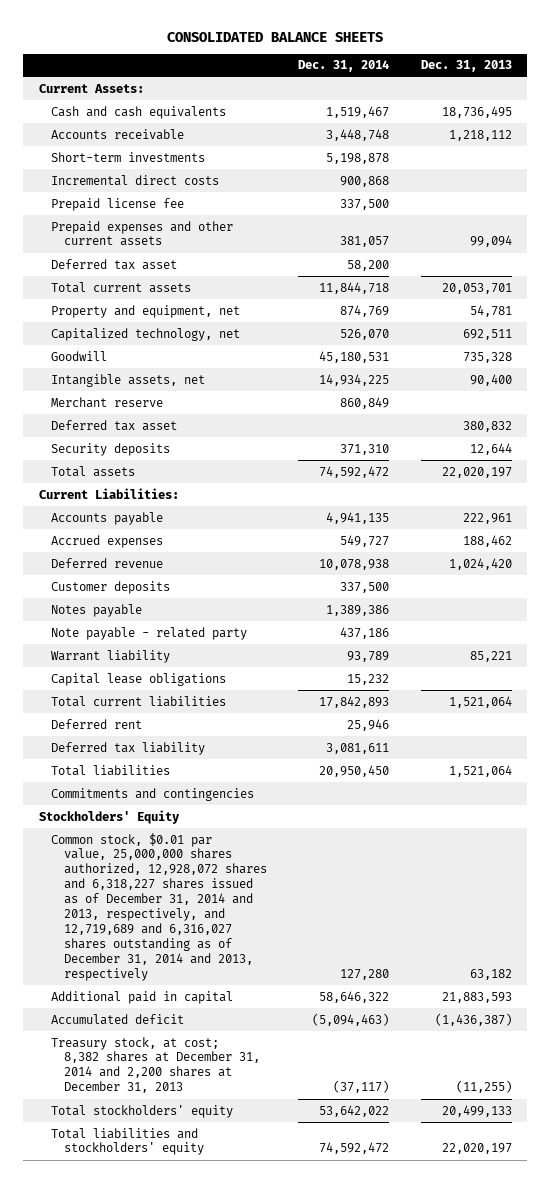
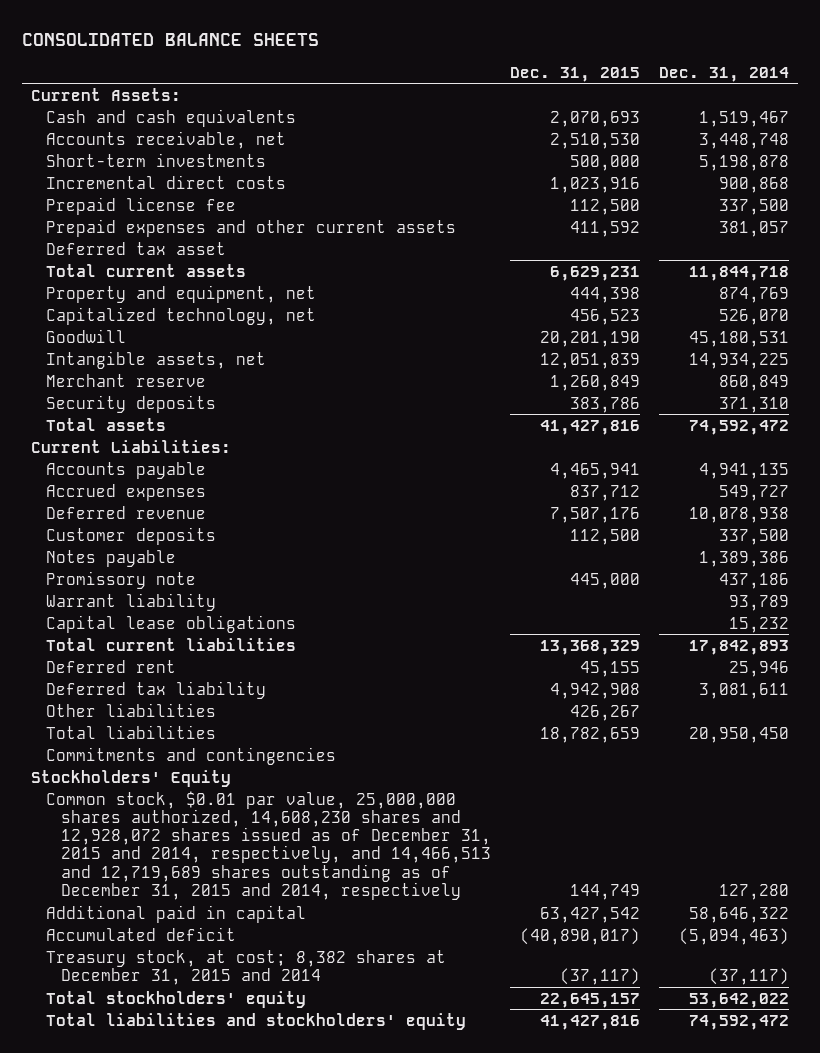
- | Dec. 31, 2014 | Dec. 31, 2013
+ | Dec. 31, 2015 | Dec. 31, 2014
- Accounts receivable | 3,448,748 | 1,218,112
+ Accounts receivable, net | 2,510,530 | 3,448,748
- Deferred tax asset | 58,200 |
moved up: Deferred tax asset
- Note payable - related party | 437,186 |
+ Promissory note | 445,000 | 437,186
+ Other liabilities | 426,267 |
- Common stock, $0.01 par value, 25,000,000 shares authorized, 12,928,072 shares and 6,318,227 shares issued as of December 31, 2014 and 2013, respectively, and 12,719,689 and 6,316,027 shares outstanding as of December 31, 2014 and 2013, respectively | 127,280 | 63,182
+ Common stock, $0.01 par value, 25,000,000 shares authorized, 14,608,230 shares and 12,928,072 shares issued as of December 31, 2015 and 2014, respectively, and 14,466,513 and 12,719,689 shares outstanding as of December 31, 2015 and 2014, respectively | 144,749 | 127,280
- Treasury stock, at cost; 8,382 shares at December 31, 2014 and 2,200 shares at December 31, 2013 | (37,117) | (11,255)
+ Treasury stock, at cost; 8,382 shares at December 31, 2015 and 2014 | (37,117) | (37,117)

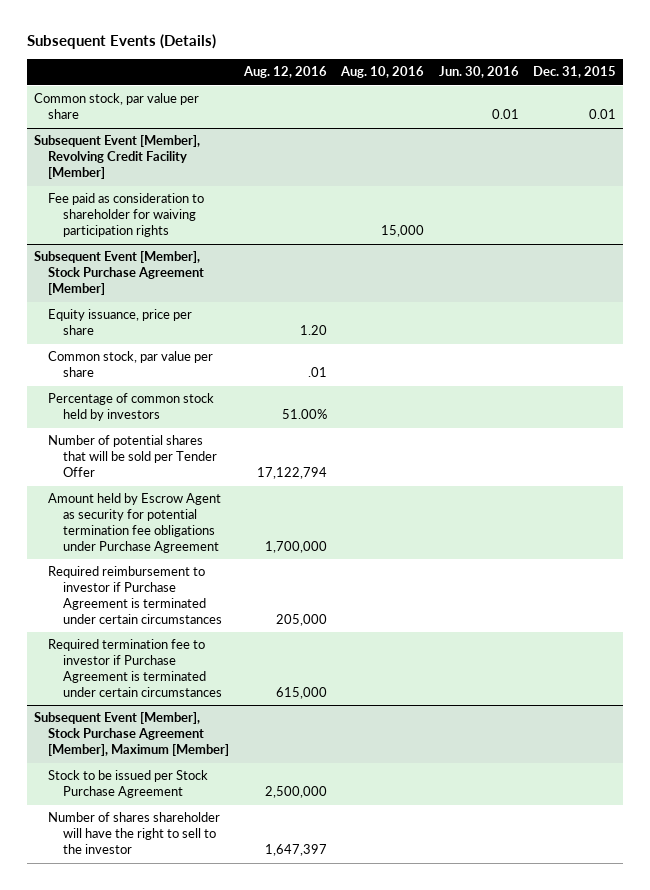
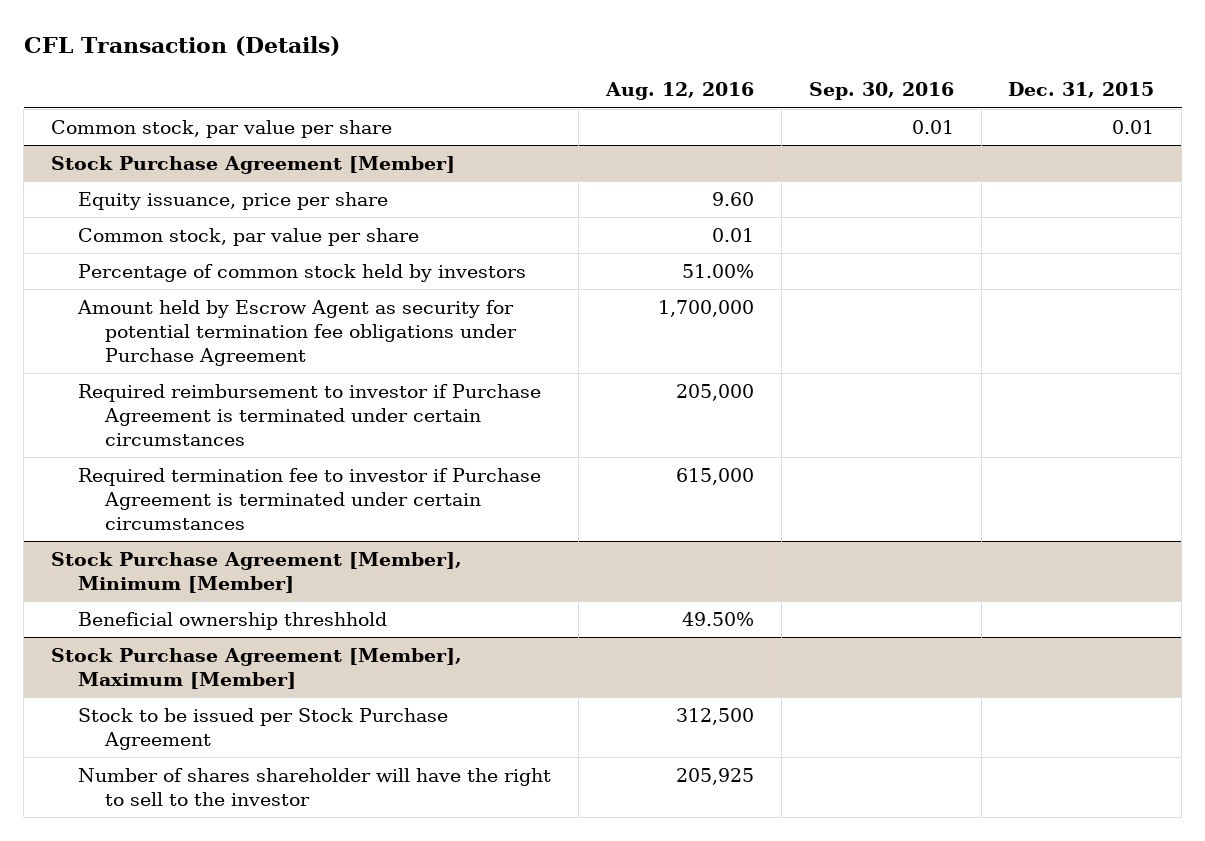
- Subsequent Events (Details)
+ CFL Transaction (Details)
- | Aug. 12, 2016 | Aug. 10, 2016 | Jun. 30, 2016 | Dec. 31, 2015
+ | Aug. 12, 2016 | Sep. 30, 2016 | Dec. 31, 2015
- Subsequent Event [Member], Revolving Credit Facility [Member]
- Fee paid as consideration to shareholder for waiving participation rights | | 15,000 | |
- Subsequent Event [Member], Stock Purchase Agreement [Member]
- Equity issuance, price per share | 1.20 | | |
- Common stock, par value per share | .01 | | |
+ Stock Purchase Agreement [Member]
+ Equity issuance, price per share | 9.60 | |
+ Common stock, par value per share | 0.01 | |
- Number of potential shares that will be sold per Tender Offer | 17,122,794 | | |
- Subsequent Event [Member], Stock Purchase Agreement [Member], Maximum [Member]
- Stock to be issued per Stock Purchase Agreement | 2,500,000 | | |
- Number of shares shareholder will have the right to sell to the investor | 1,647,397 | | |
+ Stock Purchase Agreement [Member], Minimum [Member]
+ Beneficial ownership threshhold | 49.50% | |
+ Stock Purchase Agreement [Member], Maximum [Member]
+ Stock to be issued per Stock Purchase Agreement | 312,500 | |
+ Number of shares shareholder will have the right to sell to the investor | 205,925 | |

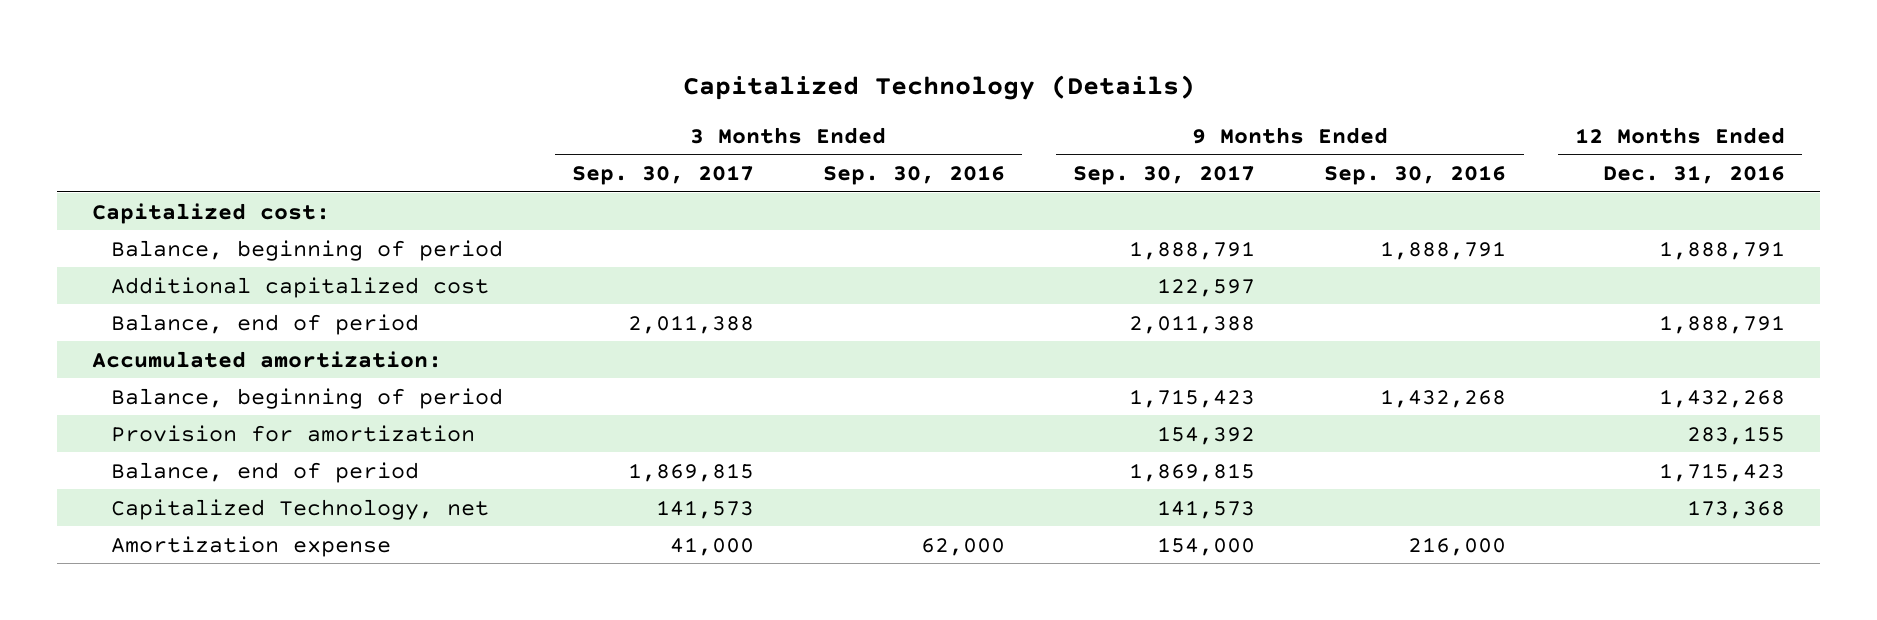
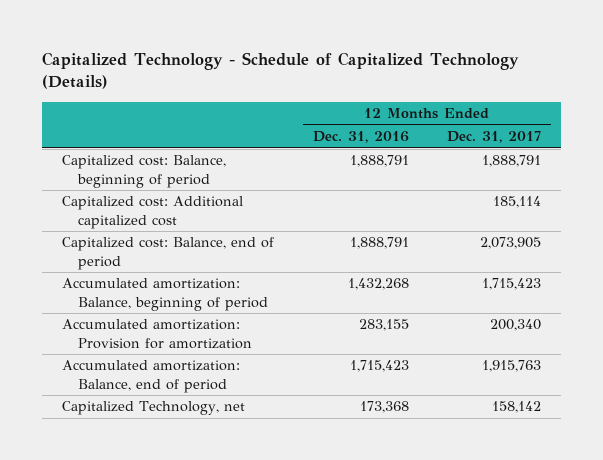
- Capitalized Technology (Details)
+ Capitalized Technology - Schedule of Capitalized Technology (Details)
- | 3 Months Ended Sep. 30, 2017 | 3 Months Ended Sep. 30, 2016 | 9 Months Ended Sep. 30, 2017 | 9 Months Ended Sep. 30, 2016 | 12 Months Ended Dec. 31, 2016
+ | 12 Months Ended Dec. 31, 2016 | 12 Months Ended Dec. 31, 2017
- Capitalized cost:
- Balance, beginning of period | | | 1,888,791 | 1,888,791 | 1,888,791
- Additional capitalized cost | | | 122,597 | |
- Balance, end of period | 2,011,388 | | 2,011,388 | | 1,888,791
- Accumulated amortization:
- Balance, beginning of period | | | 1,715,423 | 1,432,268 | 1,432,268
- Provision for amortization | | | 154,392 | | 283,155
- Balance, end of period | 1,869,815 | | 1,869,815 | | 1,715,423
+ Capitalized cost: Balance, beginning of period | 1,888,791 | 1,888,791
+ Capitalized cost: Additional capitalized cost | | 185,114
+ Capitalized cost: Balance, end of period | 1,888,791 | 2,073,905
+ Accumulated amortization: Balance, beginning of period | 1,432,268 | 1,715,423
+ Accumulated amortization: Provision for amortization | 283,155 | 200,340
+ Accumulated amortization: Balance, end of period | 1,715,423 | 1,915,763
- Amortization expense | 41,000 | 62,000 | 154,000 | 216,000 |

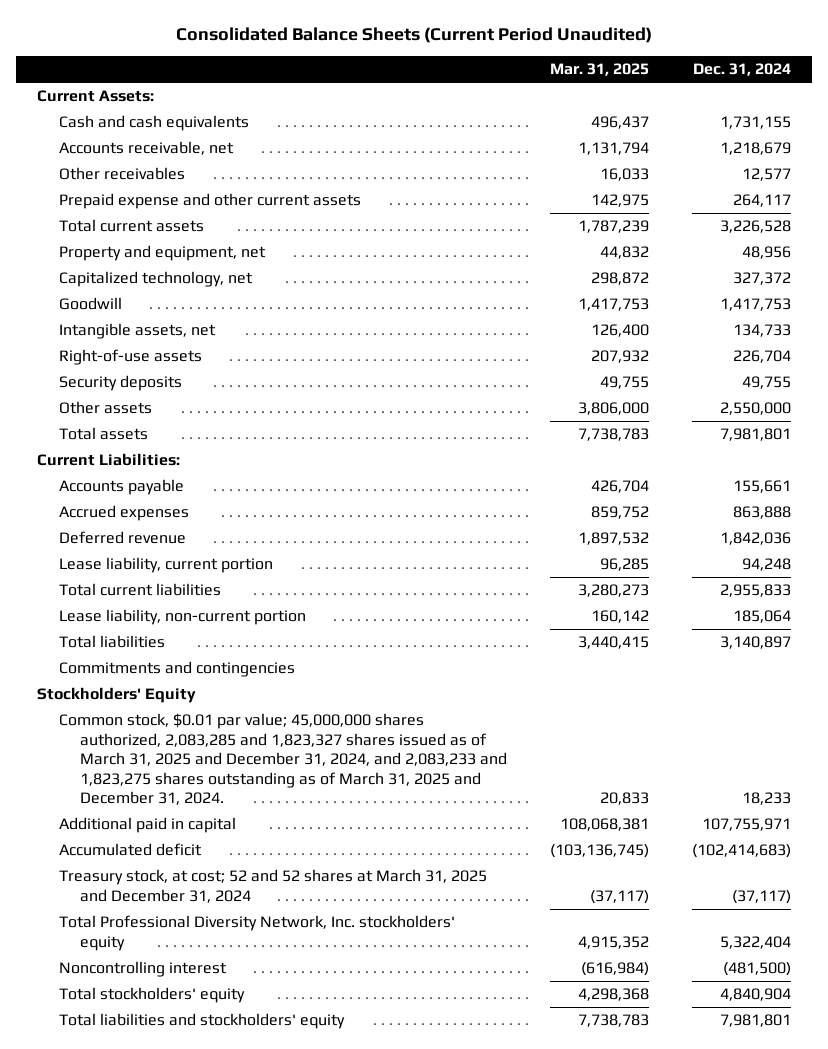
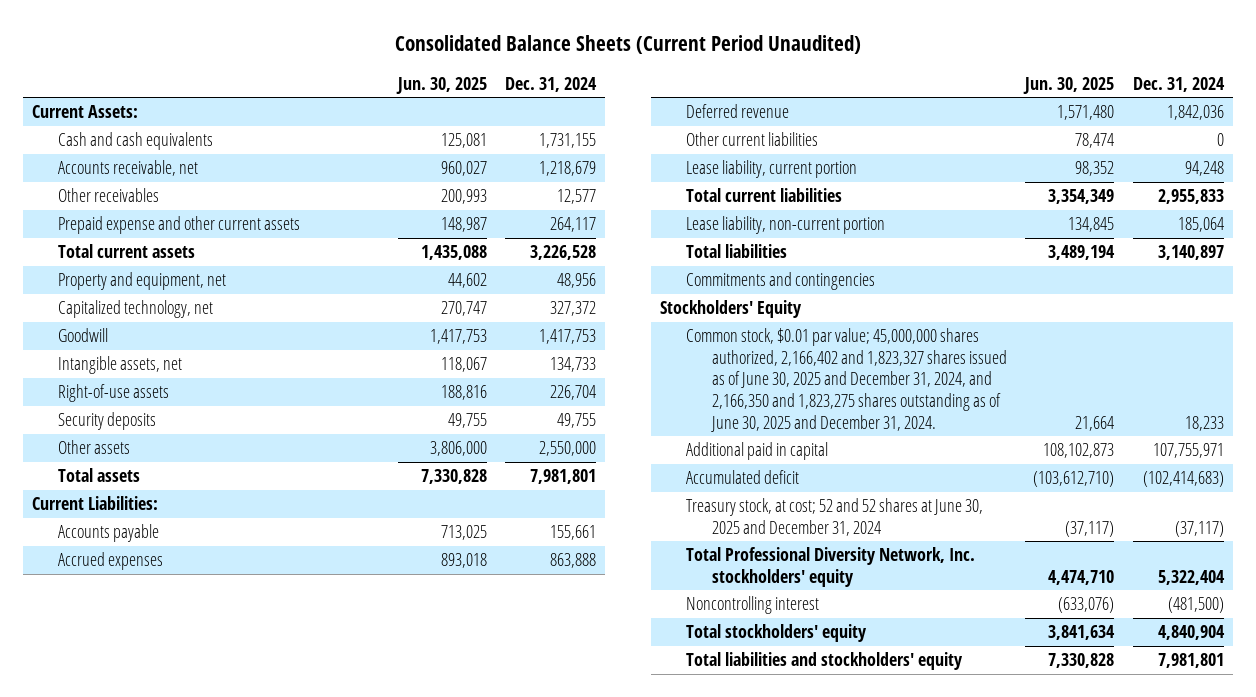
- | Mar. 31, 2025 | Dec. 31, 2024
+ | Jun. 30, 2025 | Dec. 31, 2024
+ Other current liabilities | 78,474 | 0
- Common stock, $0.01 par value; 45,000,000 shares authorized, 2,083,285 and 1,823,327 shares issued as of March 31, 2025 and December 31, 2024, and 2,083,233 and 1,823,275 shares outstanding as of March 31, 2025 and December 31, 2024. | 20,833 | 18,233
+ Common stock, $0.01 par value; 45,000,000 shares authorized, 2,166,402 and 1,823,327 shares issued as of June 30, 2025 and December 31, 2024, and 2,166,350 and 1,823,275 shares outstanding as of June 30, 2025 and December 31, 2024. | 21,664 | 18,233
- Treasury stock, at cost; 52 and 52 shares at March 31, 2025 and December 31, 2024 | (37,117) | (37,117)
+ Treasury stock, at cost; 52 and 52 shares at June 30, 2025 and December 31, 2024 | (37,117) | (37,117)

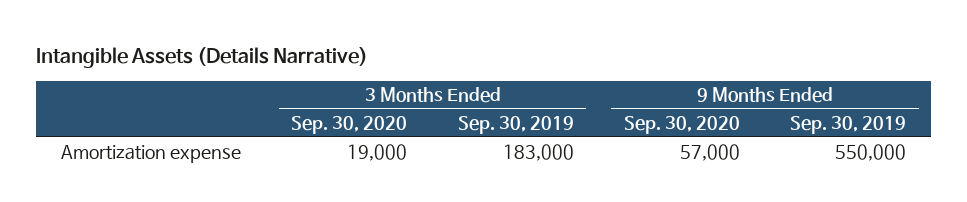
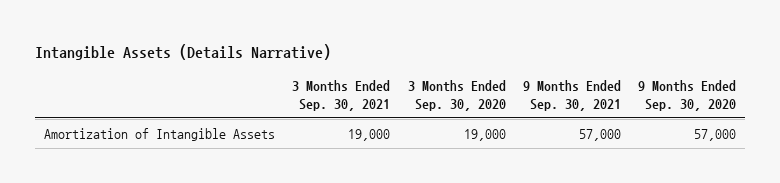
- | 3 Months Ended Sep. 30, 2020 | 3 Months Ended Sep. 30, 2019 | 9 Months Ended Sep. 30, 2020 | 9 Months Ended Sep. 30, 2019
+ | 3 Months Ended Sep. 30, 2021 | 3 Months Ended Sep. 30, 2020 | 9 Months Ended Sep. 30, 2021 | 9 Months Ended Sep. 30, 2020
- Amortization expense | 19,000 | 183,000 | 57,000 | 550,000
+ Amortization of Intangible Assets | 19,000 | 19,000 | 57,000 | 57,000

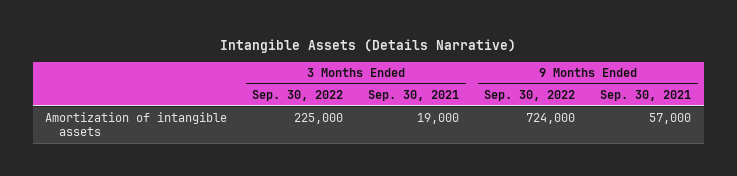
- | 3 Months Ended Sep. 30, 2021 | 3 Months Ended Sep. 30, 2020 | 9 Months Ended Sep. 30, 2021 | 9 Months Ended Sep. 30, 2020
+ | 3 Months Ended Sep. 30, 2022 | 3 Months Ended Sep. 30, 2021 | 9 Months Ended Sep. 30, 2022 | 9 Months Ended Sep. 30, 2021
- Amortization of Intangible Assets | 19,000 | 19,000 | 57,000 | 57,000
+ Amortization of intangible assets | 225,000 | 19,000 | 724,000 | 57,000

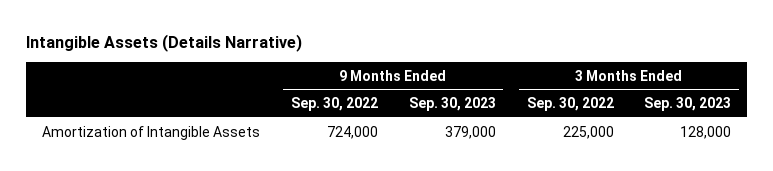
- | 3 Months Ended Sep. 30, 2022 | 3 Months Ended Sep. 30, 2021 | 9 Months Ended Sep. 30, 2022 | 9 Months Ended Sep. 30, 2021
+ | 9 Months Ended Sep. 30, 2022 | 9 Months Ended Sep. 30, 2023 | 3 Months Ended Sep. 30, 2022 | 3 Months Ended Sep. 30, 2023
- Amortization of intangible assets | 225,000 | 19,000 | 724,000 | 57,000
+ Amortization of Intangible Assets | 724,000 | 379,000 | 225,000 | 128,000

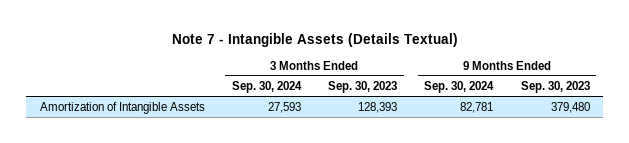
- Intangible Assets (Details Narrative)
+ Note 7 - Intangible Assets (Details Textual)
- | 9 Months Ended Sep. 30, 2022 | 9 Months Ended Sep. 30, 2023 | 3 Months Ended Sep. 30, 2022 | 3 Months Ended Sep. 30, 2023
+ | 3 Months Ended Sep. 30, 2024 | 3 Months Ended Sep. 30, 2023 | 9 Months Ended Sep. 30, 2024 | 9 Months Ended Sep. 30, 2023
- Amortization of Intangible Assets | 724,000 | 379,000 | 225,000 | 128,000
+ Amortization of Intangible Assets | 27,593 | 128,393 | 82,781 | 379,480

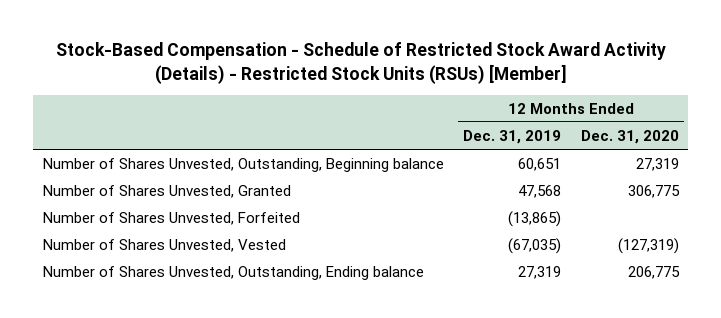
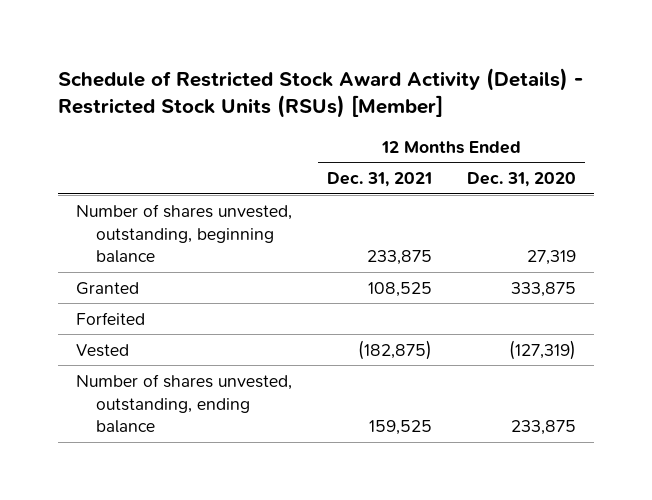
- Stock-Based Compensation - Schedule of Restricted Stock Award Activity (Details) - Restricted Stock Units (RSUs) [Member]
+ Schedule of Restricted Stock Award Activity (Details) - Restricted Stock Units (RSUs) [Member]
- | 12 Months Ended Dec. 31, 2019 | 12 Months Ended Dec. 31, 2020
+ | 12 Months Ended Dec. 31, 2021 | 12 Months Ended Dec. 31, 2020
- Number of Shares Unvested, Outstanding, Beginning balance | 60,651 | 27,319
- Number of Shares Unvested, Granted | 47,568 | 306,775
- Number of Shares Unvested, Forfeited | (13,865) |
- Number of Shares Unvested, Vested | (67,035) | (127,319)
- Number of Shares Unvested, Outstanding, Ending balance | 27,319 | 206,775
+ Number of shares unvested, outstanding, beginning balance | 233,875 | 27,319
+ Granted | 108,525 | 333,875
+ Forfeited
+ Vested | (182,875) | (127,319)
+ Number of shares unvested, outstanding, ending balance | 159,525 | 233,875

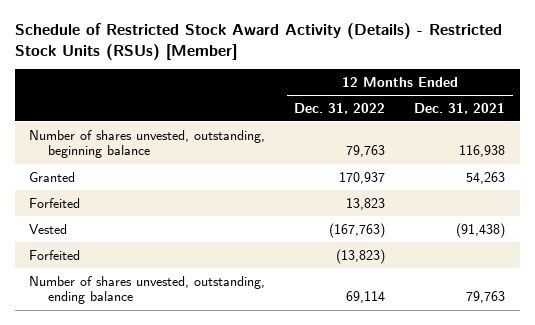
- | 12 Months Ended Dec. 31, 2021 | 12 Months Ended Dec. 31, 2020
+ | 12 Months Ended Dec. 31, 2022 | 12 Months Ended Dec. 31, 2021
- Number of shares unvested, outstanding, beginning balance | 233,875 | 27,319
- Granted | 108,525 | 333,875
+ Number of shares unvested, outstanding, beginning balance | 79,763 | 116,938
+ Granted | 170,937 | 54,263
- Vested | (182,875) | (127,319)
- Number of shares unvested, outstanding, ending balance | 159,525 | 233,875
+ Vested | (167,763) | (91,438)
+ Forfeited | (13,823) |
+ Number of shares unvested, outstanding, ending balance | 69,114 | 79,763

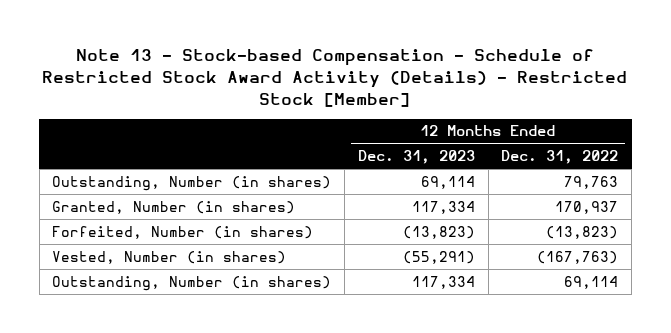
- Schedule of Restricted Stock Award Activity (Details) - Restricted Stock Units (RSUs) [Member]
+ Note 13 - Stock-based Compensation - Schedule of Restricted Stock Award Activity (Details) - Restricted Stock [Member]
- | 12 Months Ended Dec. 31, 2022 | 12 Months Ended Dec. 31, 2021
+ | 12 Months Ended Dec. 31, 2023 | 12 Months Ended Dec. 31, 2022
- Number of shares unvested, outstanding, beginning balance | 79,763 | 116,938
- Granted | 170,937 | 54,263
- Forfeited | 13,823 |
- Vested | (167,763) | (91,438)
- Forfeited | (13,823) |
- Number of shares unvested, outstanding, ending balance | 69,114 | 79,763
+ Outstanding, Number (in shares) | 69,114 | 79,763
+ Granted, Number (in shares) | 117,334 | 170,937
+ Forfeited, Number (in shares) | (13,823) | (13,823)
+ Vested, Number (in shares) | (55,291) | (167,763)
+ Outstanding, Number (in shares) | 117,334 | 69,114

